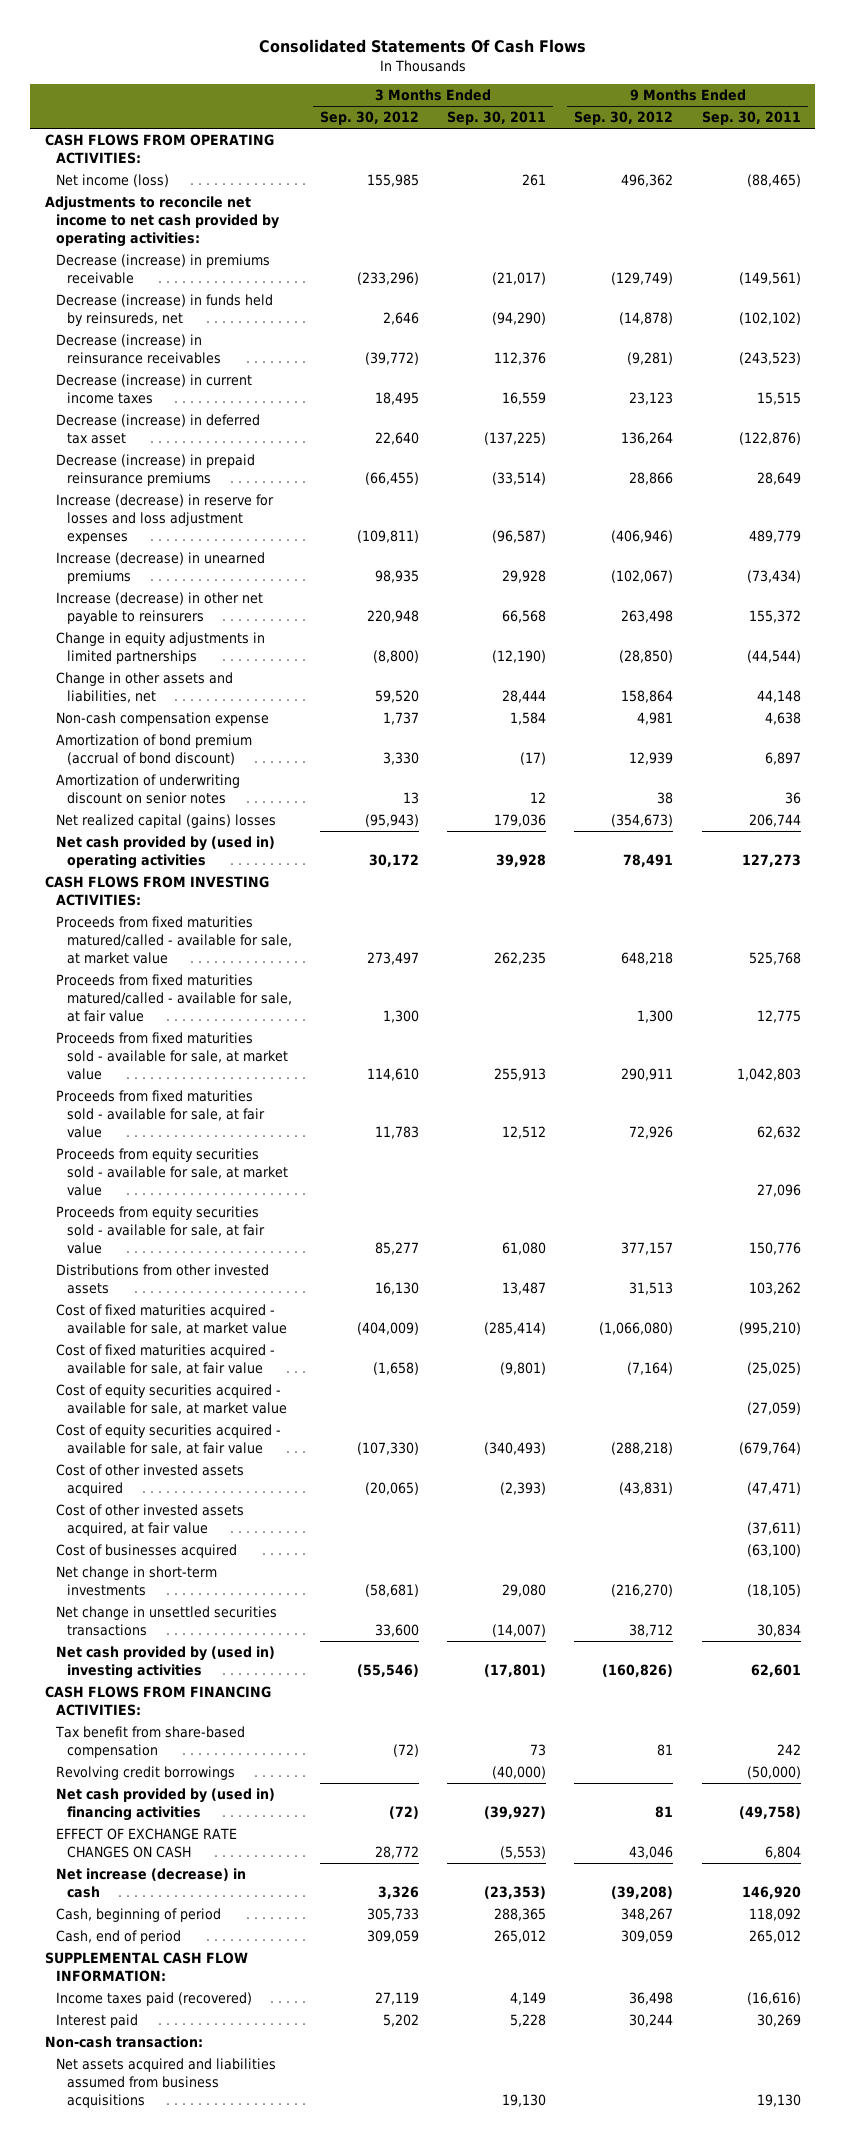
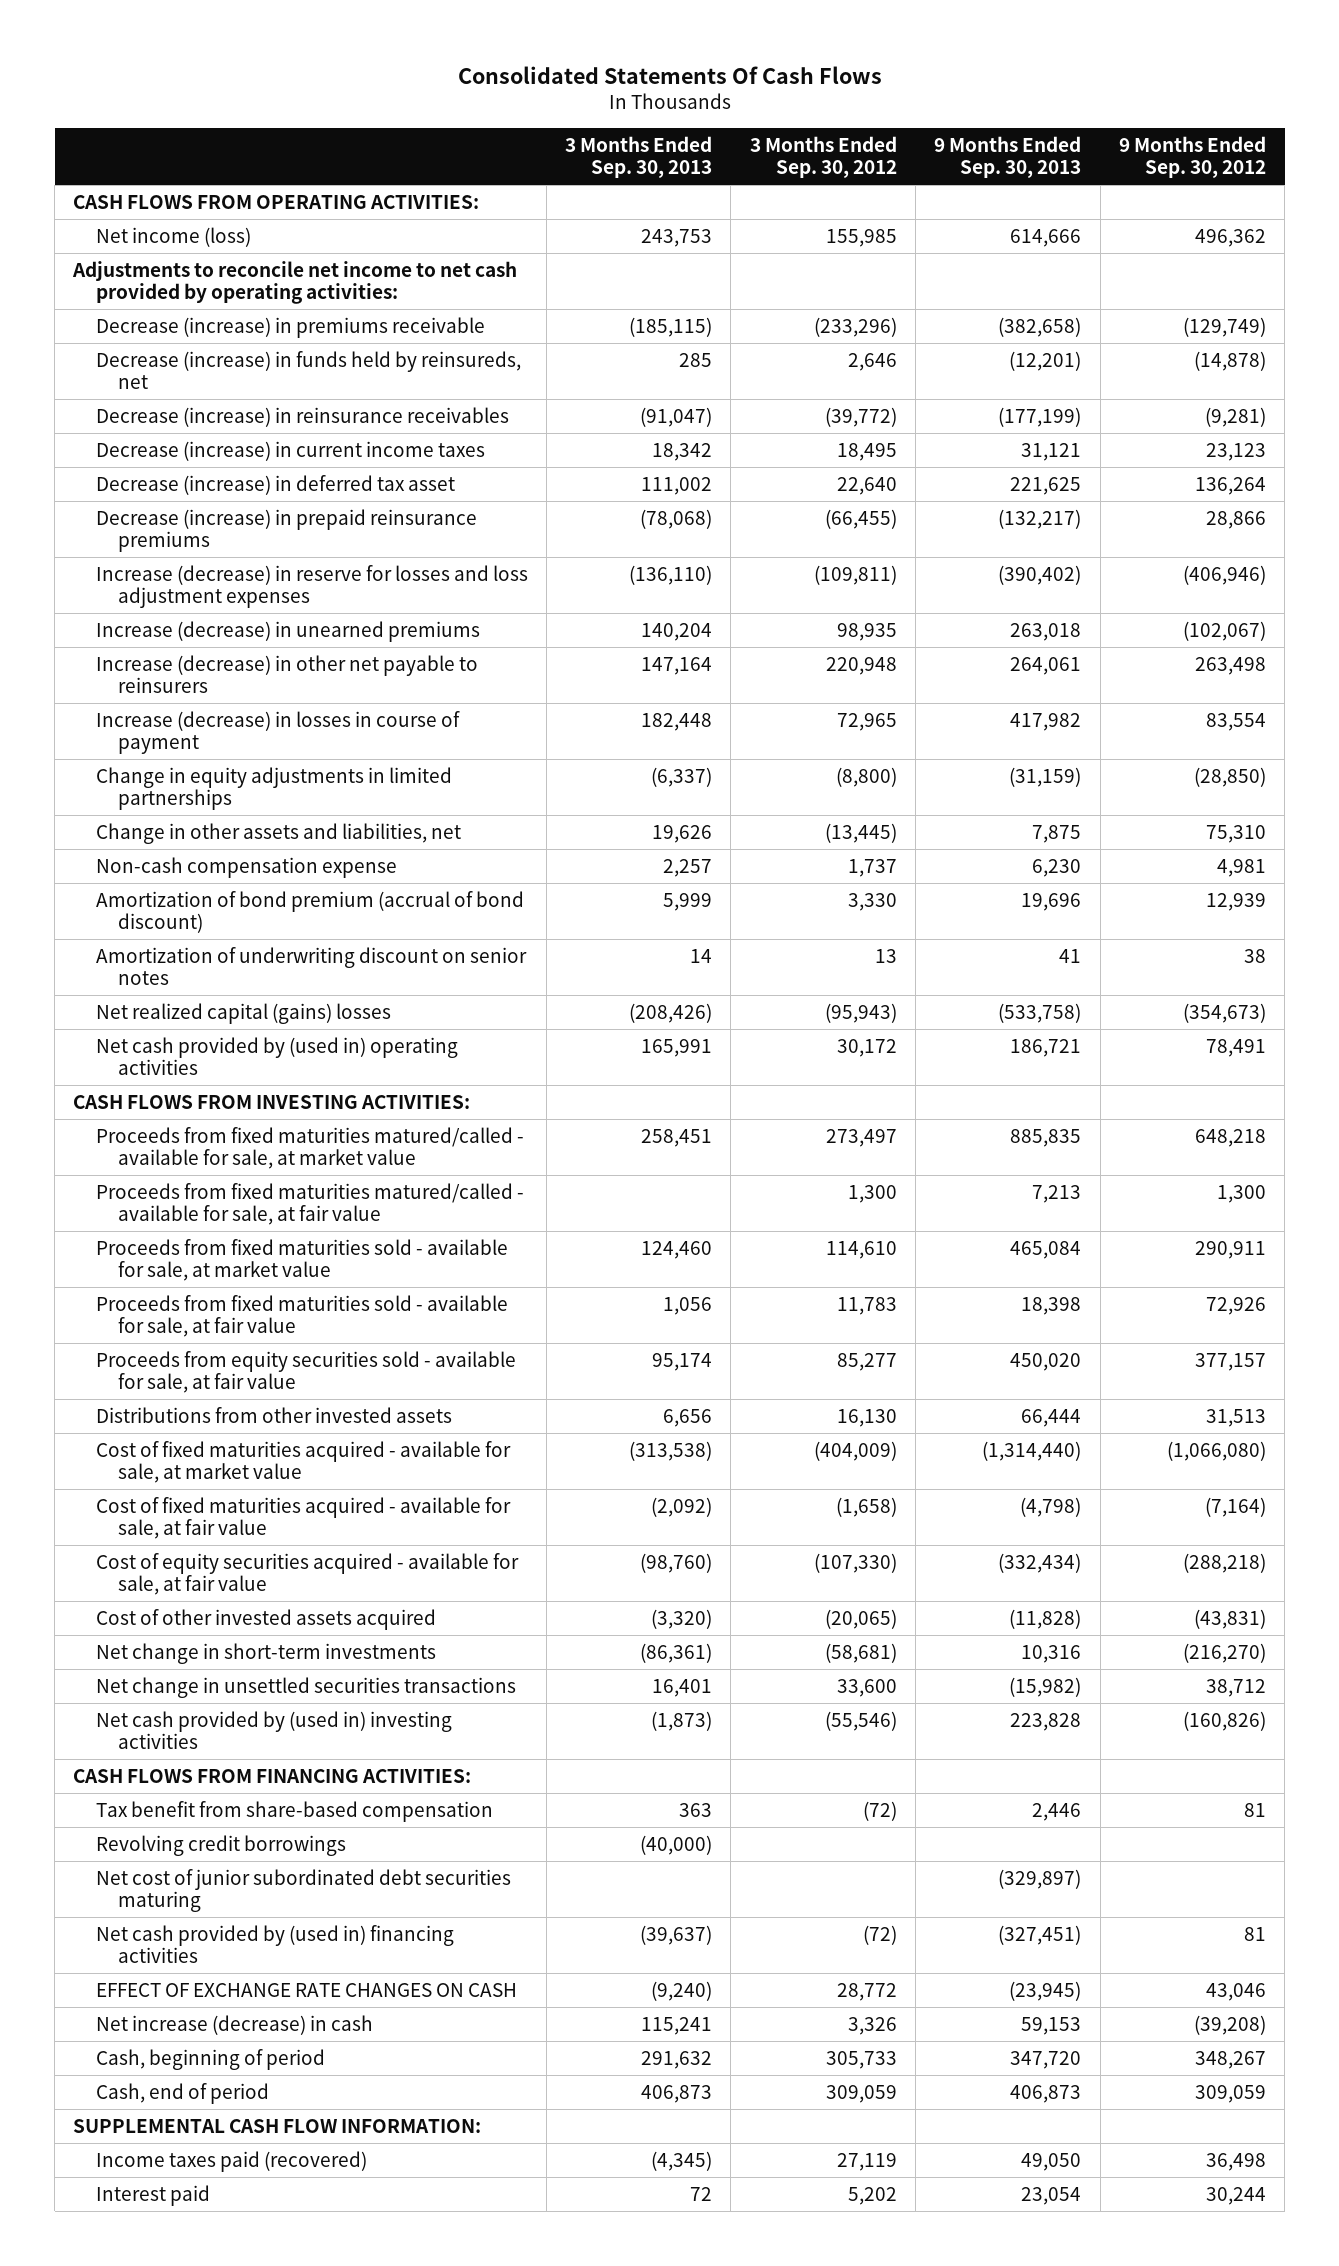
- | 3 Months Ended Sep. 30, 2012 | 3 Months Ended Sep. 30, 2011 | 9 Months Ended Sep. 30, 2012 | 9 Months Ended Sep. 30, 2011
+ | 3 Months Ended Sep. 30, 2013 | 3 Months Ended Sep. 30, 2012 | 9 Months Ended Sep. 30, 2013 | 9 Months Ended Sep. 30, 2012
+ Increase (decrease) in losses in course of payment | 182,448 | 72,965 | 417,982 | 83,554
- Change in other assets and liabilities, net | 59,520 | 28,444 | 158,864 | 44,148
+ Change in other assets and liabilities, net | 19,626 | (13,445) | 7,875 | 75,310
- Proceeds from equity securities sold - available for sale, at market value | | | | 27,096
- Cost of equity securities acquired - available for sale, at market value | | | | (27,059)
- Cost of other invested assets acquired, at fair value | | | | (37,611)
- Cost of businesses acquired | | | | (63,100)
+ Net cost of junior subordinated debt securities maturing | | | (329,897) |
- Non-cash transaction:
- Net assets acquired and liabilities assumed from business acquisitions | | 19,130 | | 19,130

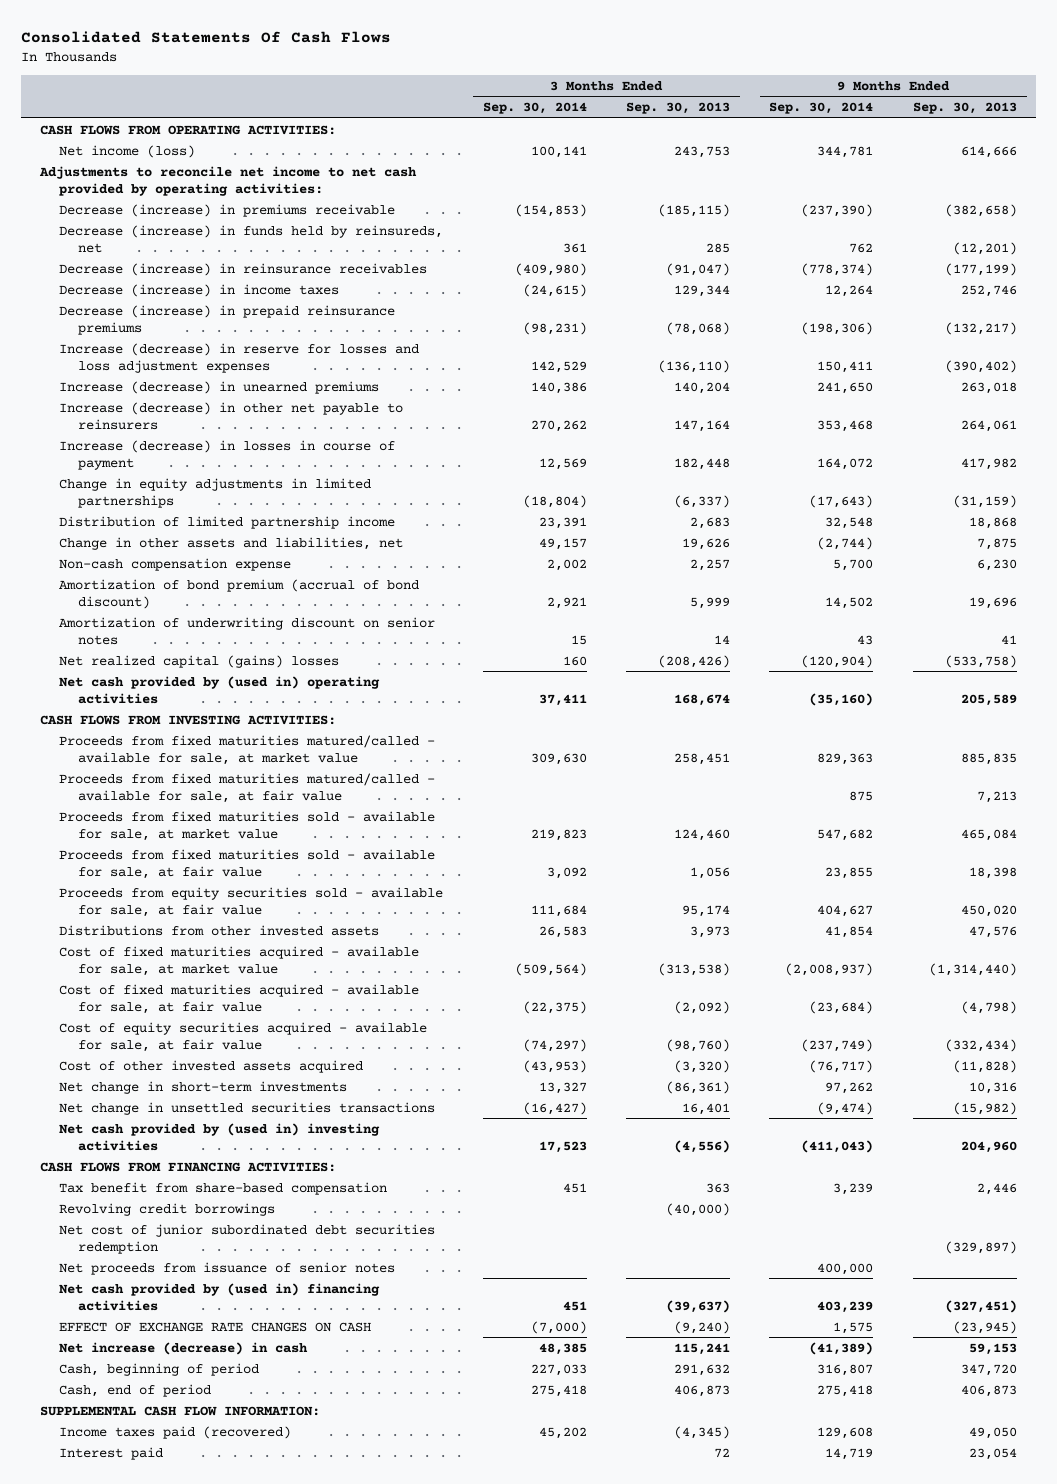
- | 3 Months Ended Sep. 30, 2013 | 3 Months Ended Sep. 30, 2012 | 9 Months Ended Sep. 30, 2013 | 9 Months Ended Sep. 30, 2012
+ | 3 Months Ended Sep. 30, 2014 | 3 Months Ended Sep. 30, 2013 | 9 Months Ended Sep. 30, 2014 | 9 Months Ended Sep. 30, 2013
- Decrease (increase) in current income taxes | 18,342 | 18,495 | 31,121 | 23,123
- Decrease (increase) in deferred tax asset | 111,002 | 22,640 | 221,625 | 136,264
+ Decrease (increase) in income taxes | (24,615) | 129,344 | 12,264 | 252,746
+ Distribution of limited partnership income | 23,391 | 2,683 | 32,548 | 18,868
- Net cash provided by (used in) operating activities | 165,991 | 30,172 | 186,721 | 78,491
+ Net cash provided by (used in) operating activities | 37,411 | 168,674 | (35,160) | 205,589
- Distributions from other invested assets | 6,656 | 16,130 | 66,444 | 31,513
+ Distributions from other invested assets | 26,583 | 3,973 | 41,854 | 47,576
- Net cash provided by (used in) investing activities | (1,873) | (55,546) | 223,828 | (160,826)
+ Net cash provided by (used in) investing activities | 17,523 | (4,556) | (411,043) | 204,960
- Net cost of junior subordinated debt securities maturing | | | (329,897) |
+ Net cost of junior subordinated debt securities redemption | | | | (329,897)
+ Net proceeds from issuance of senior notes | | | 400,000 |

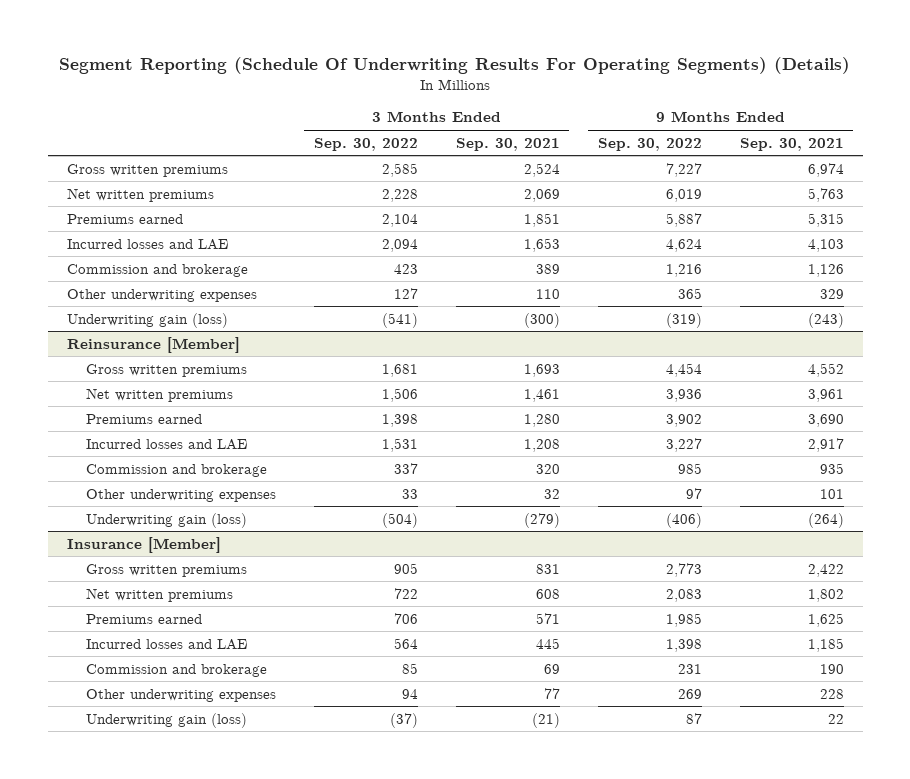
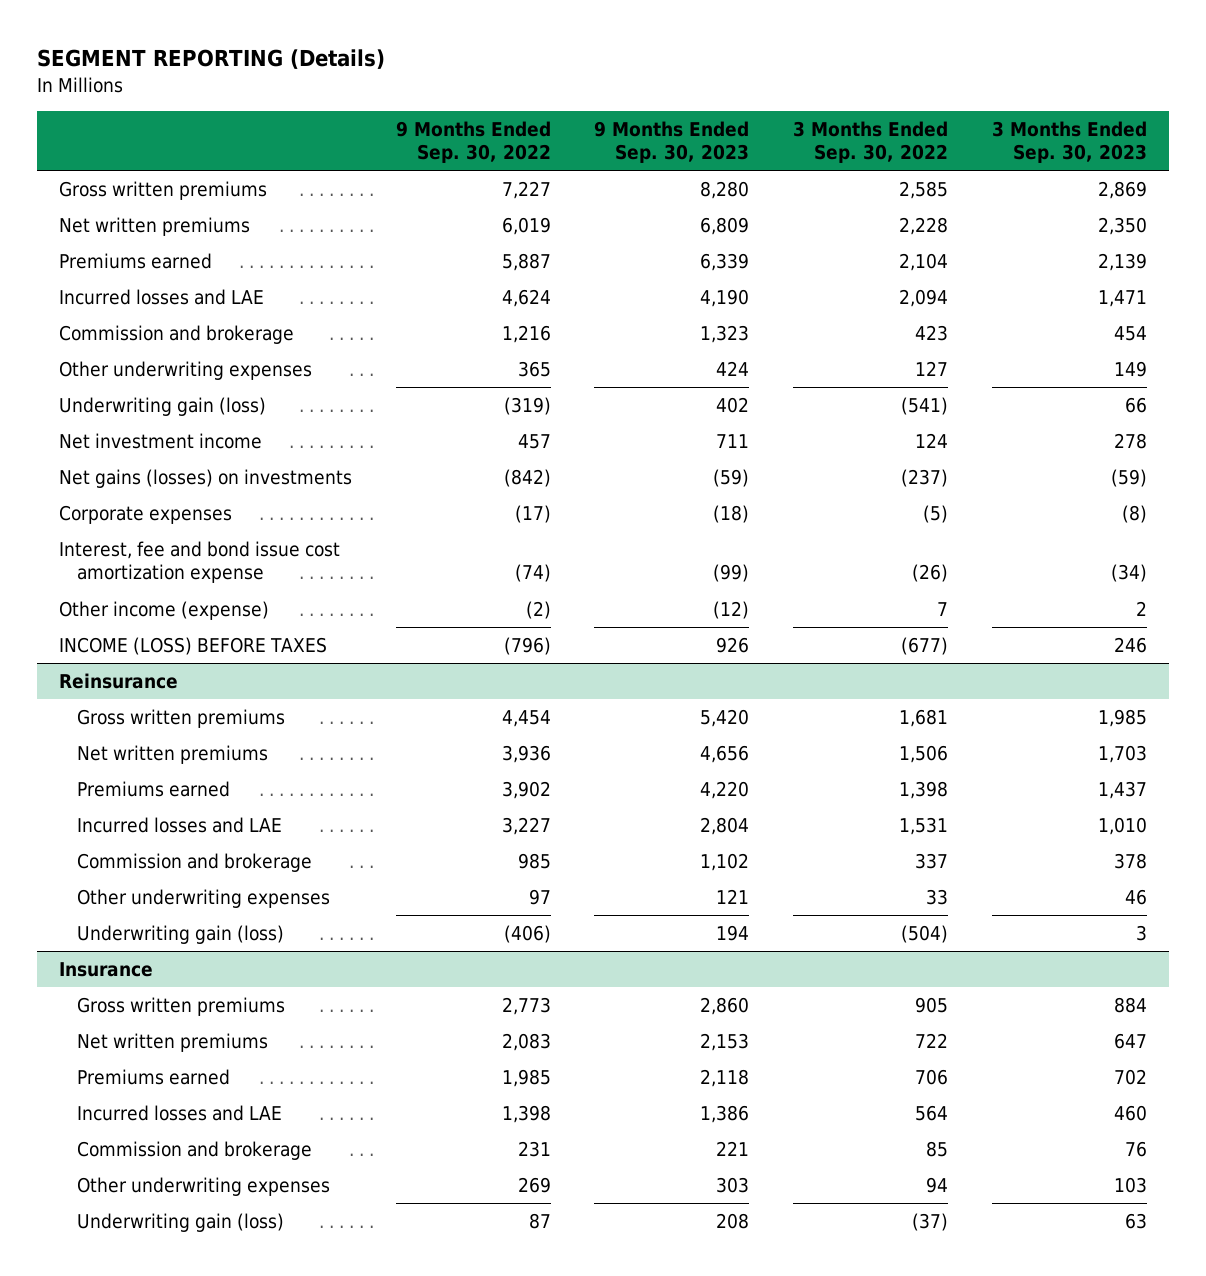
- Segment Reporting (Schedule Of Underwriting Results For Operating Segments) (Details)
+ SEGMENT REPORTING (Details)
- | 3 Months Ended Sep. 30, 2022 | 3 Months Ended Sep. 30, 2021 | 9 Months Ended Sep. 30, 2022 | 9 Months Ended Sep. 30, 2021
+ | 9 Months Ended Sep. 30, 2022 | 9 Months Ended Sep. 30, 2023 | 3 Months Ended Sep. 30, 2022 | 3 Months Ended Sep. 30, 2023
- Reinsurance [Member]
+ Net investment income | 457 | 711 | 124 | 278
+ Net gains (losses) on investments | (842) | (59) | (237) | (59)
+ Corporate expenses | (17) | (18) | (5) | (8)
+ Interest, fee and bond issue cost amortization expense | (74) | (99) | (26) | (34)
+ Other income (expense) | (2) | (12) | 7 | 2
+ INCOME (LOSS) BEFORE TAXES | (796) | 926 | (677) | 246
+ Reinsurance
- Insurance [Member]
+ Insurance

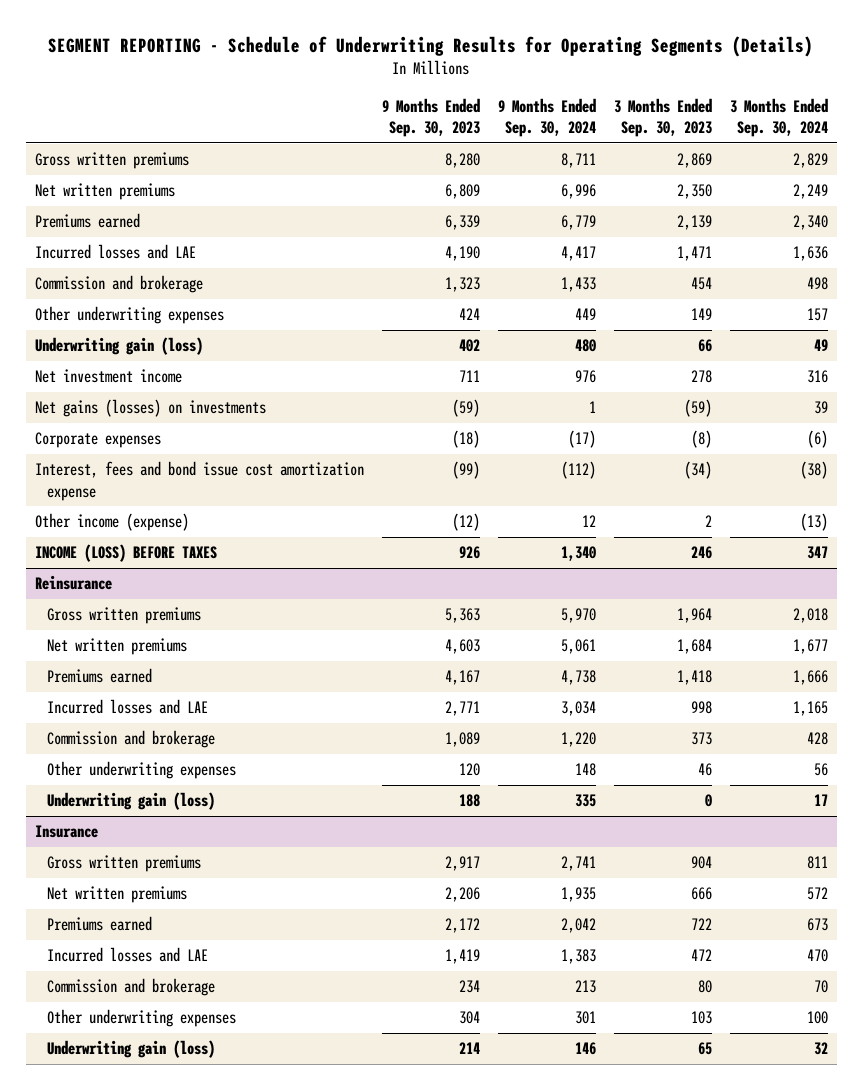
- SEGMENT REPORTING (Details)
+ SEGMENT REPORTING - Schedule of Underwriting Results for Operating Segments (Details)
- | 9 Months Ended Sep. 30, 2022 | 9 Months Ended Sep. 30, 2023 | 3 Months Ended Sep. 30, 2022 | 3 Months Ended Sep. 30, 2023
+ | 9 Months Ended Sep. 30, 2023 | 9 Months Ended Sep. 30, 2024 | 3 Months Ended Sep. 30, 2023 | 3 Months Ended Sep. 30, 2024
- Interest, fee and bond issue cost amortization expense | (74) | (99) | (26) | (34)
+ Interest, fees and bond issue cost amortization expense | (99) | (112) | (34) | (38)
@ Reinsurance
- Gross written premiums | 4,454 | 5,420 | 1,681 | 1,985
- Net written premiums | 3,936 | 4,656 | 1,506 | 1,703
- Premiums earned | 3,902 | 4,220 | 1,398 | 1,437
- Incurred losses and LAE | 3,227 | 2,804 | 1,531 | 1,010
- Commission and brokerage | 985 | 1,102 | 337 | 378
- Other underwriting expenses | 97 | 121 | 33 | 46
- Underwriting gain (loss) | (406) | 194 | (504) | 3
+ Gross written premiums | 5,363 | 5,970 | 1,964 | 2,018
+ Net written premiums | 4,603 | 5,061 | 1,684 | 1,677
+ Premiums earned | 4,167 | 4,738 | 1,418 | 1,666
+ Incurred losses and LAE | 2,771 | 3,034 | 998 | 1,165
+ Commission and brokerage | 1,089 | 1,220 | 373 | 428
+ Other underwriting expenses | 120 | 148 | 46 | 56
+ Underwriting gain (loss) | 188 | 335 | 0 | 17
@ Insurance
- Gross written premiums | 2,773 | 2,860 | 905 | 884
- Net written premiums | 2,083 | 2,153 | 722 | 647
- Premiums earned | 1,985 | 2,118 | 706 | 702
- Incurred losses and LAE | 1,398 | 1,386 | 564 | 460
- Commission and brokerage | 231 | 221 | 85 | 76
- Other underwriting expenses | 269 | 303 | 94 | 103
- Underwriting gain (loss) | 87 | 208 | (37) | 63
+ Gross written premiums | 2,917 | 2,741 | 904 | 811
+ Net written premiums | 2,206 | 1,935 | 666 | 572
+ Premiums earned | 2,172 | 2,042 | 722 | 673
+ Incurred losses and LAE | 1,419 | 1,383 | 472 | 470
+ Commission and brokerage | 234 | 213 | 80 | 70
+ Other underwriting expenses | 304 | 301 | 103 | 100
+ Underwriting gain (loss) | 214 | 146 | 65 | 32

